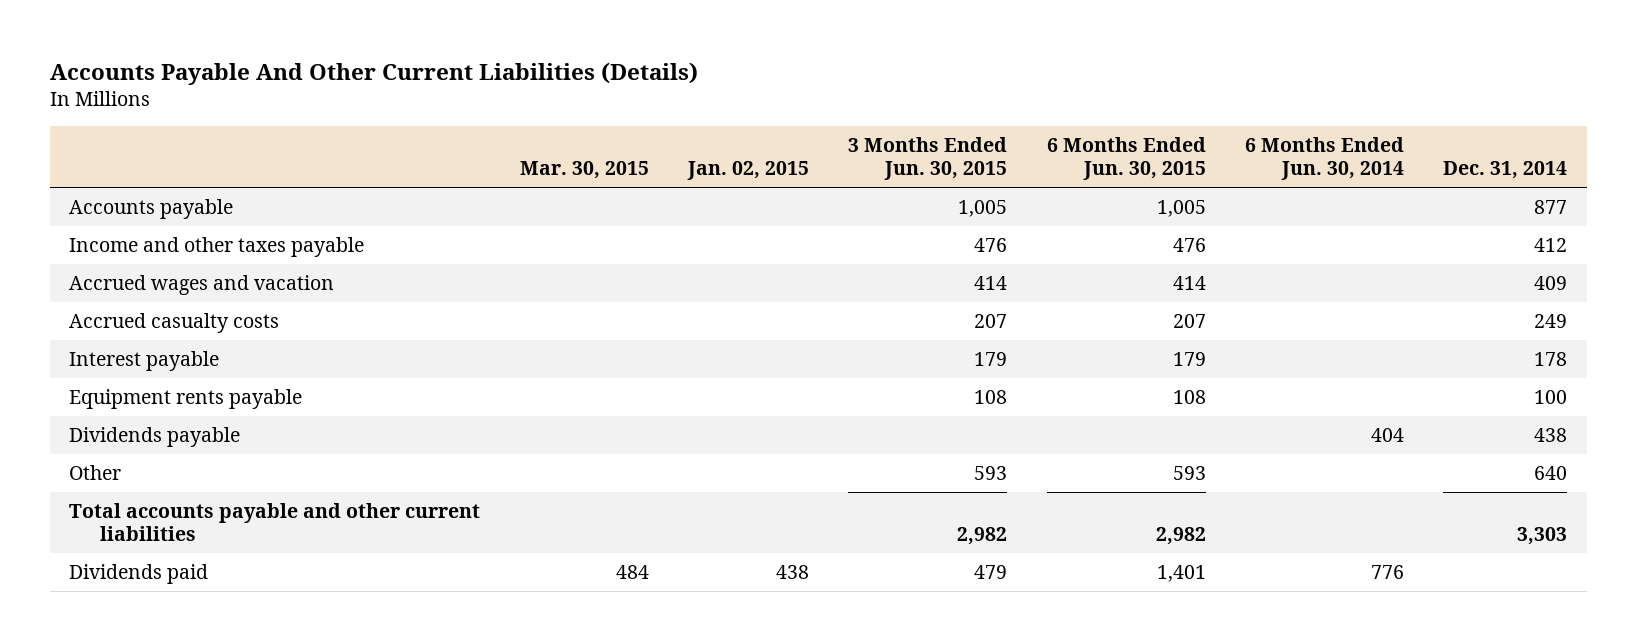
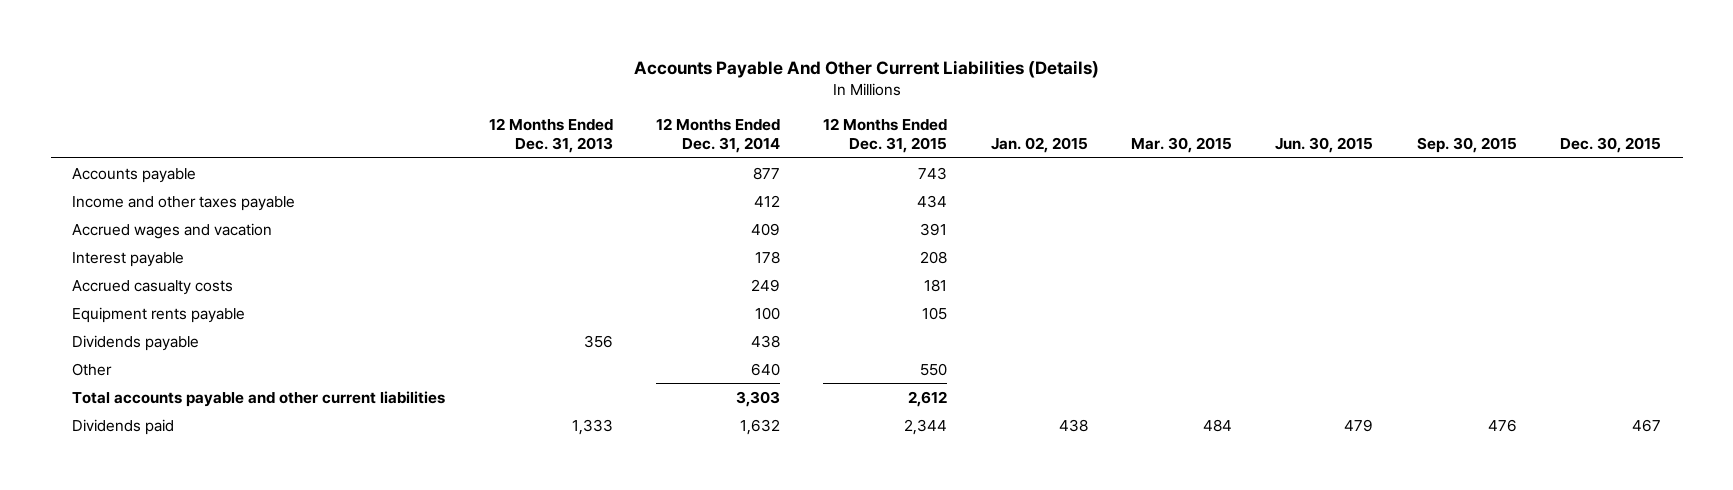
- | Mar. 30, 2015 | Jan. 02, 2015 | 3 Months Ended Jun. 30, 2015 | 6 Months Ended Jun. 30, 2015 | 6 Months Ended Jun. 30, 2014 | Dec. 31, 2014
+ | 12 Months Ended Dec. 31, 2013 | 12 Months Ended Dec. 31, 2014 | 12 Months Ended Dec. 31, 2015 | Jan. 02, 2015 | Mar. 30, 2015 | Jun. 30, 2015 | Sep. 30, 2015 | Dec. 30, 2015
moved down: Accrued casualty costs | | 249 | 181 | | | | |

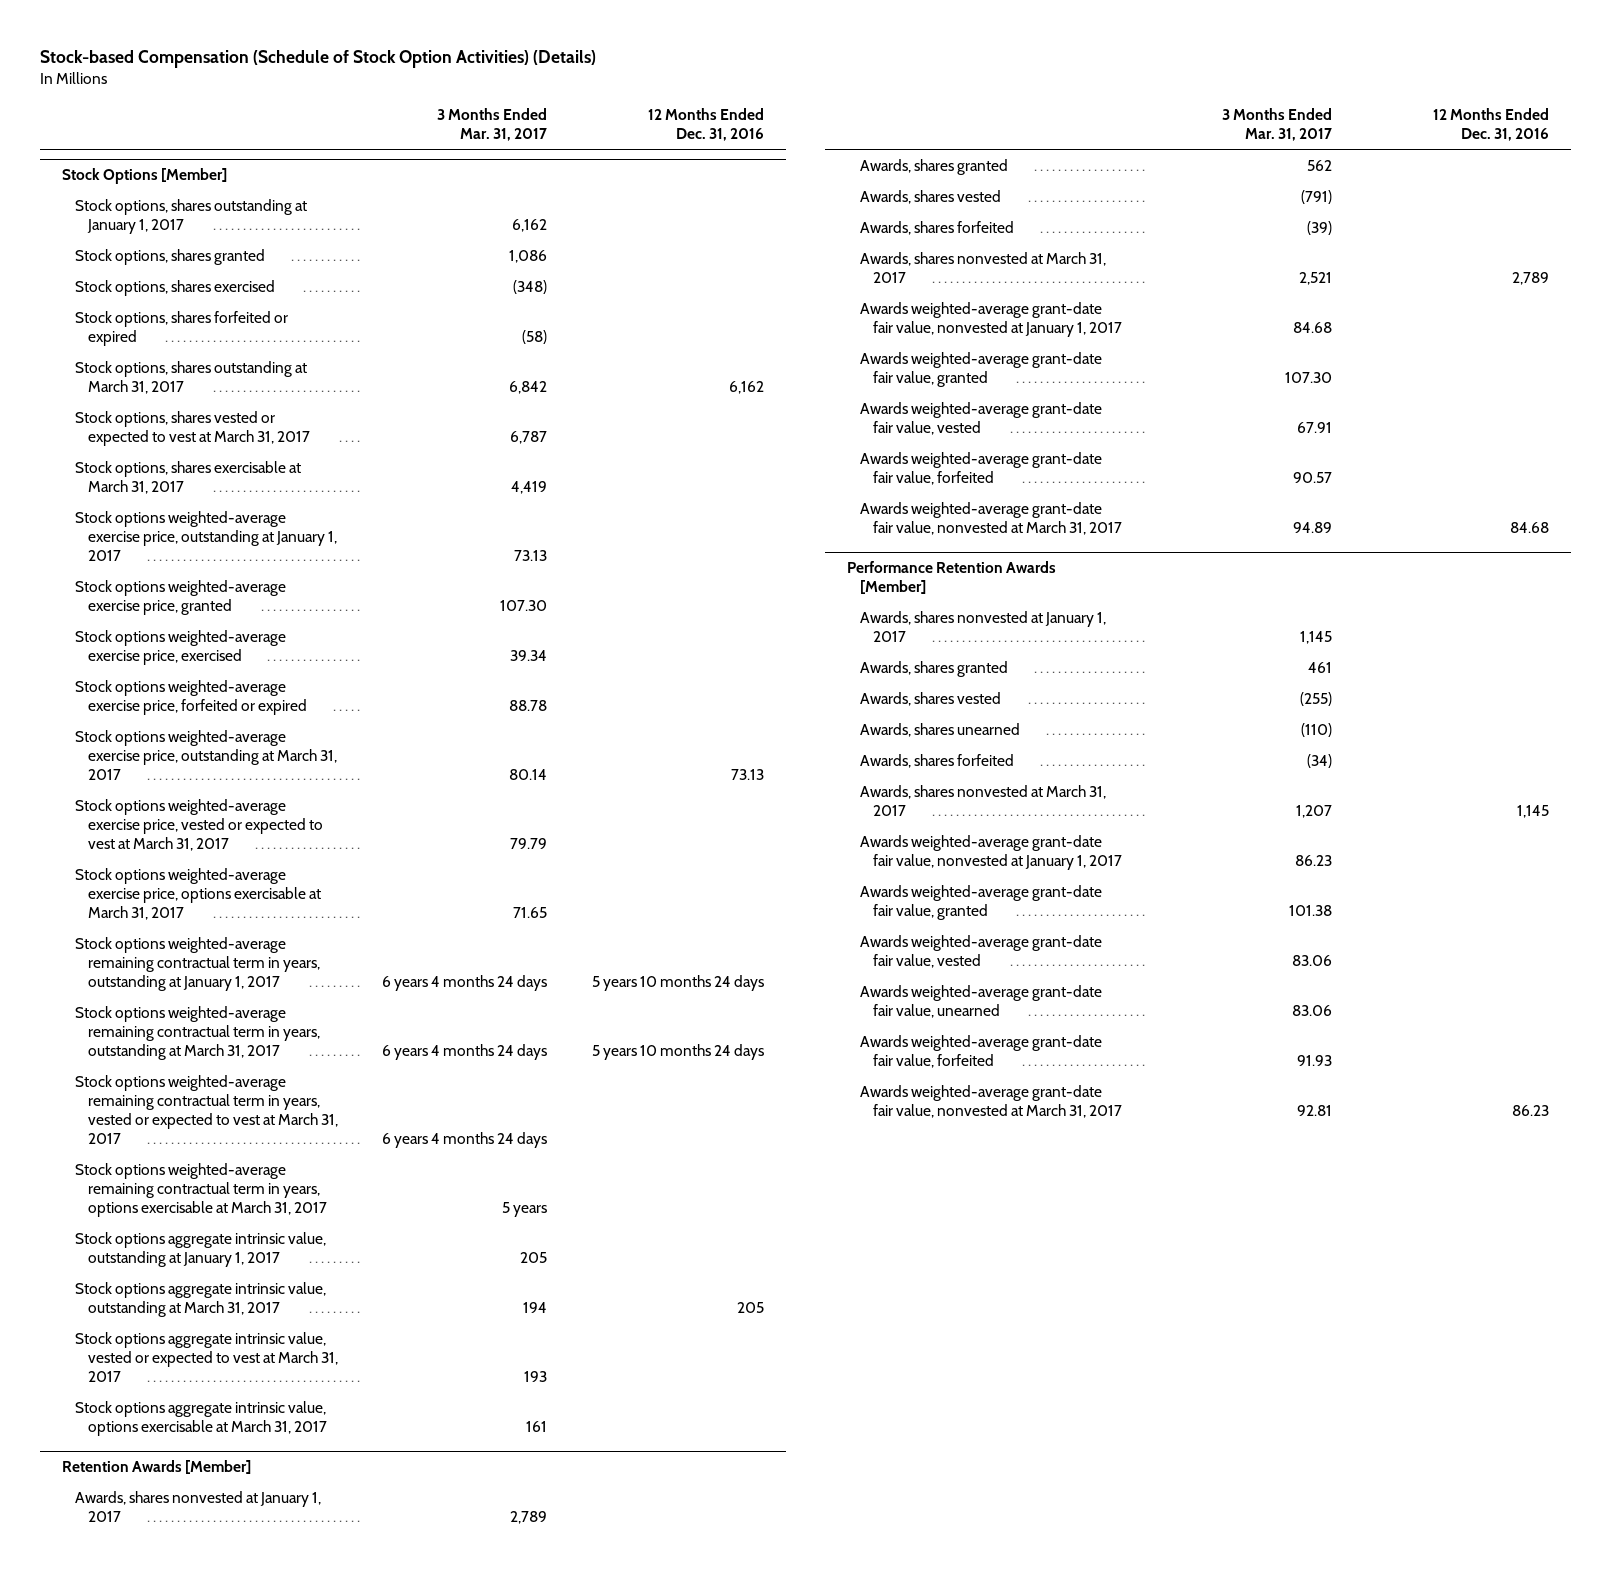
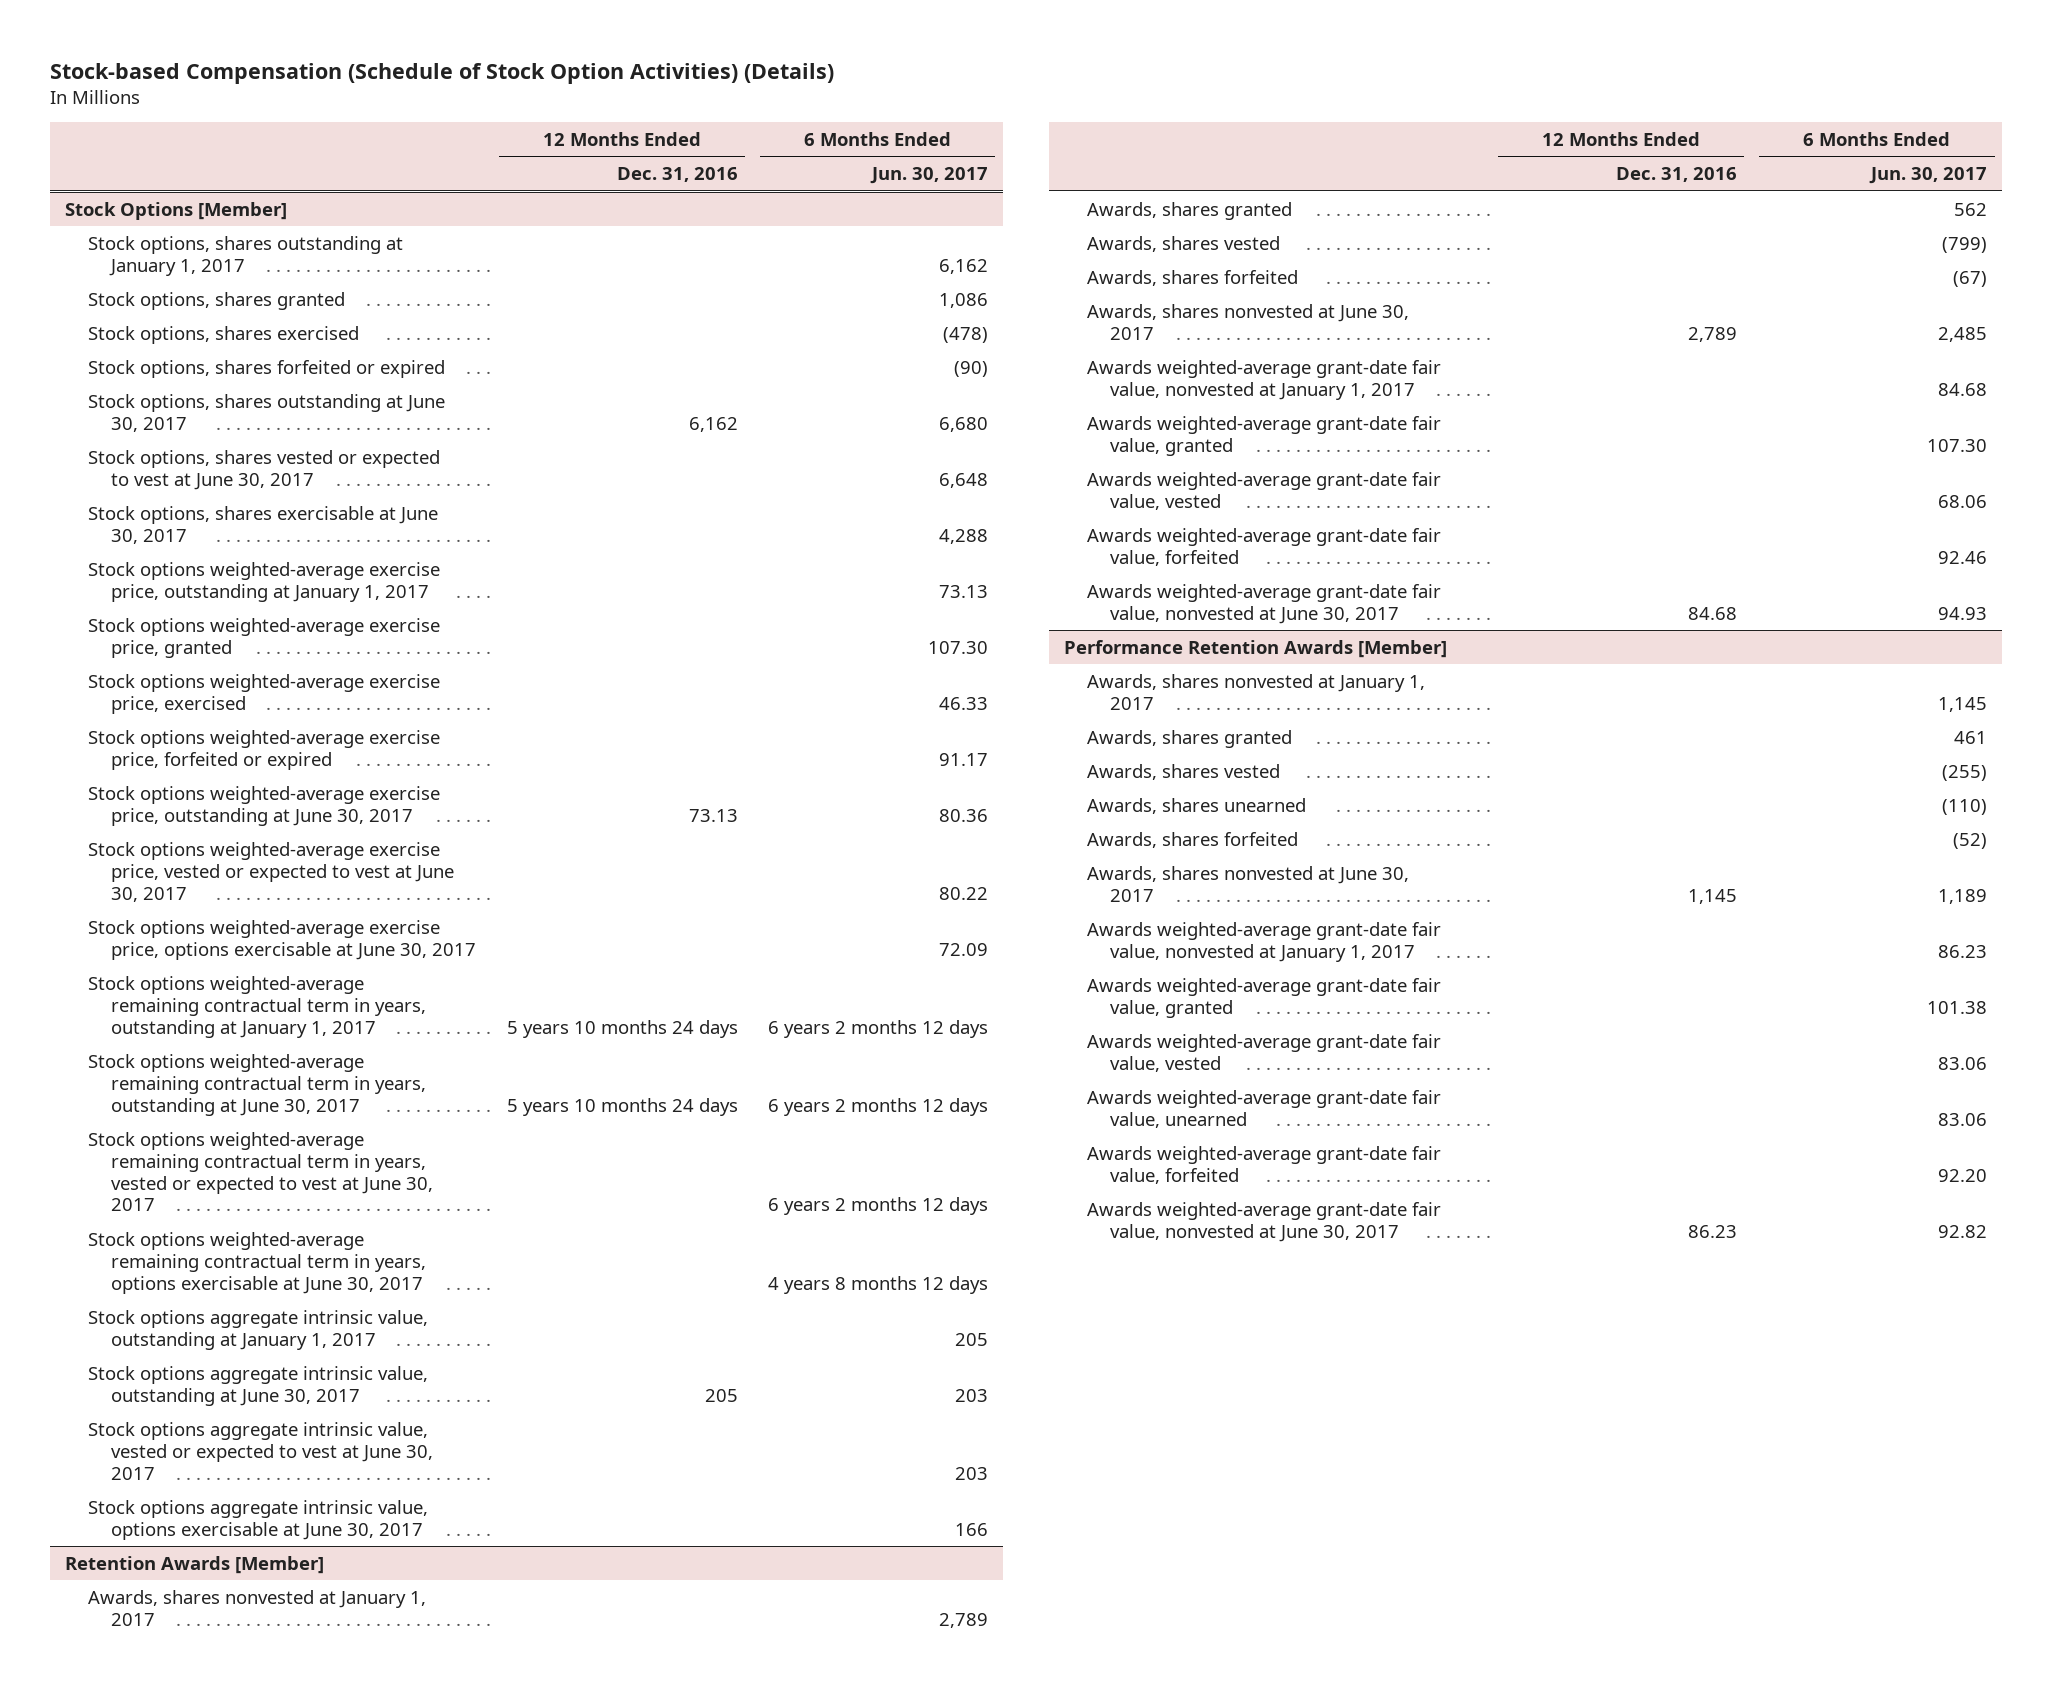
- | 3 Months Ended Mar. 31, 2017 | 12 Months Ended Dec. 31, 2016
+ | 12 Months Ended Dec. 31, 2016 | 6 Months Ended Jun. 30, 2017
@ Stock Options [Member]
- Stock options, shares outstanding at March 31, 2017 | 6,842 | 6,162
- Stock options, shares vested or expected to vest at March 31, 2017 | 6,787 |
- Stock options, shares exercisable at March 31, 2017 | 4,419 |
+ Stock options, shares outstanding at June 30, 2017 | 6,162 | 6,680
+ Stock options, shares vested or expected to vest at June 30, 2017 | | 6,648
+ Stock options, shares exercisable at June 30, 2017 | | 4,288
- Stock options weighted-average exercise price, outstanding at March 31, 2017 | 80.14 | 73.13
- Stock options weighted-average exercise price, vested or expected to vest at March 31, 2017 | 79.79 |
- Stock options weighted-average exercise price, options exercisable at March 31, 2017 | 71.65 |
+ Stock options weighted-average exercise price, outstanding at June 30, 2017 | 73.13 | 80.36
+ Stock options weighted-average exercise price, vested or expected to vest at June 30, 2017 | | 80.22
+ Stock options weighted-average exercise price, options exercisable at June 30, 2017 | | 72.09
- Stock options weighted-average remaining contractual term in years, outstanding at March 31, 2017 | 6 years 4 months 24 days | 5 years 10 months 24 days
- Stock options weighted-average remaining contractual term in years, vested or expected to vest at March 31, 2017 | 6 years 4 months 24 days |
- Stock options weighted-average remaining contractual term in years, options exercisable at March 31, 2017 | 5 years |
+ Stock options weighted-average remaining contractual term in years, outstanding at June 30, 2017 | 5 years 10 months 24 days | 6 years 2 months 12 days
+ Stock options weighted-average remaining contractual term in years, vested or expected to vest at June 30, 2017 | | 6 years 2 months 12 days
+ Stock options weighted-average remaining contractual term in years, options exercisable at June 30, 2017 | | 4 years 8 months 12 days
- Stock options aggregate intrinsic value, outstanding at March 31, 2017 | 194 | 205
- Stock options aggregate intrinsic value, vested or expected to vest at March 31, 2017 | 193 |
- Stock options aggregate intrinsic value, options exercisable at March 31, 2017 | 161 |
+ Stock options aggregate intrinsic value, outstanding at June 30, 2017 | 205 | 203
+ Stock options aggregate intrinsic value, vested or expected to vest at June 30, 2017 | | 203
+ Stock options aggregate intrinsic value, options exercisable at June 30, 2017 | | 166
@ Retention Awards [Member]
- Awards, shares nonvested at March 31, 2017 | 2,521 | 2,789
+ Awards, shares nonvested at June 30, 2017 | 2,789 | 2,485
- Awards weighted-average grant-date fair value, nonvested at March 31, 2017 | 94.89 | 84.68
+ Awards weighted-average grant-date fair value, nonvested at June 30, 2017 | 84.68 | 94.93
@ Performance Retention Awards [Member]
- Awards, shares nonvested at March 31, 2017 | 1,207 | 1,145
+ Awards, shares nonvested at June 30, 2017 | 1,145 | 1,189
- Awards weighted-average grant-date fair value, nonvested at March 31, 2017 | 92.81 | 86.23
+ Awards weighted-average grant-date fair value, nonvested at June 30, 2017 | 86.23 | 92.82

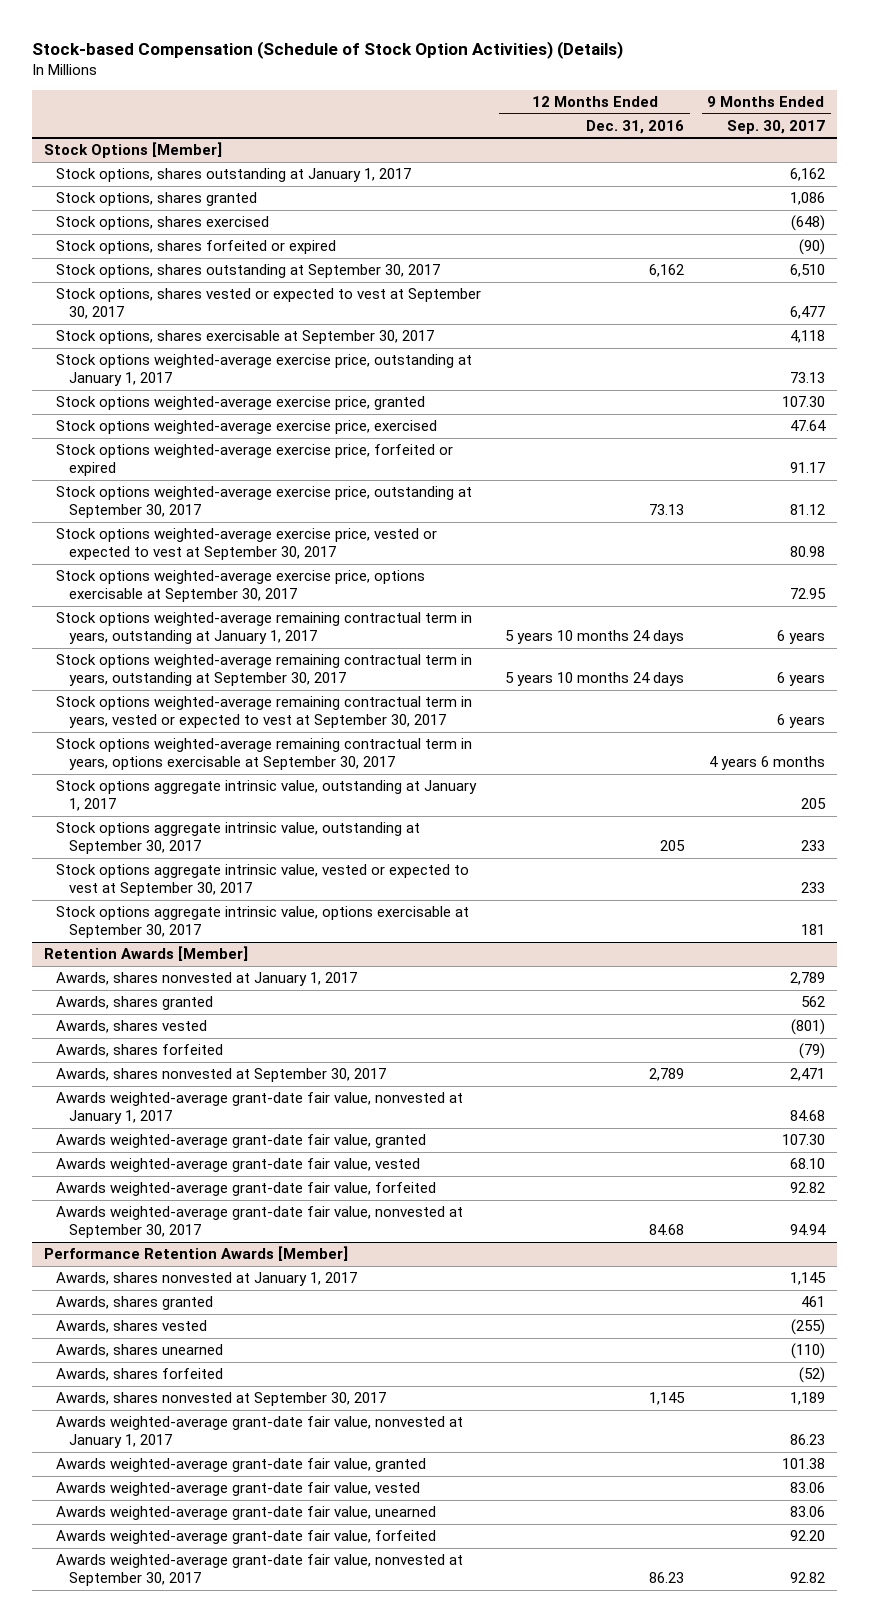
- | 12 Months Ended Dec. 31, 2016 | 6 Months Ended Jun. 30, 2017
+ | 12 Months Ended Dec. 31, 2016 | 9 Months Ended Sep. 30, 2017
@ Stock Options [Member]
- Stock options, shares outstanding at June 30, 2017 | 6,162 | 6,680
- Stock options, shares vested or expected to vest at June 30, 2017 | | 6,648
- Stock options, shares exercisable at June 30, 2017 | | 4,288
+ Stock options, shares outstanding at September 30, 2017 | 6,162 | 6,510
+ Stock options, shares vested or expected to vest at September 30, 2017 | | 6,477
+ Stock options, shares exercisable at September 30, 2017 | | 4,118
- Stock options weighted-average exercise price, outstanding at June 30, 2017 | 73.13 | 80.36
- Stock options weighted-average exercise price, vested or expected to vest at June 30, 2017 | | 80.22
- Stock options weighted-average exercise price, options exercisable at June 30, 2017 | | 72.09
+ Stock options weighted-average exercise price, outstanding at September 30, 2017 | 73.13 | 81.12
+ Stock options weighted-average exercise price, vested or expected to vest at September 30, 2017 | | 80.98
+ Stock options weighted-average exercise price, options exercisable at September 30, 2017 | | 72.95
- Stock options weighted-average remaining contractual term in years, outstanding at June 30, 2017 | 5 years 10 months 24 days | 6 years 2 months 12 days
- Stock options weighted-average remaining contractual term in years, vested or expected to vest at June 30, 2017 | | 6 years 2 months 12 days
- Stock options weighted-average remaining contractual term in years, options exercisable at June 30, 2017 | | 4 years 8 months 12 days
+ Stock options weighted-average remaining contractual term in years, outstanding at September 30, 2017 | 5 years 10 months 24 days | 6 years
+ Stock options weighted-average remaining contractual term in years, vested or expected to vest at September 30, 2017 | | 6 years
+ Stock options weighted-average remaining contractual term in years, options exercisable at September 30, 2017 | | 4 years 6 months
- Stock options aggregate intrinsic value, outstanding at June 30, 2017 | 205 | 203
- Stock options aggregate intrinsic value, vested or expected to vest at June 30, 2017 | | 203
- Stock options aggregate intrinsic value, options exercisable at June 30, 2017 | | 166
+ Stock options aggregate intrinsic value, outstanding at September 30, 2017 | 205 | 233
+ Stock options aggregate intrinsic value, vested or expected to vest at September 30, 2017 | | 233
+ Stock options aggregate intrinsic value, options exercisable at September 30, 2017 | | 181
@ Retention Awards [Member]
- Awards, shares nonvested at June 30, 2017 | 2,789 | 2,485
+ Awards, shares nonvested at September 30, 2017 | 2,789 | 2,471
- Awards weighted-average grant-date fair value, nonvested at June 30, 2017 | 84.68 | 94.93
+ Awards weighted-average grant-date fair value, nonvested at September 30, 2017 | 84.68 | 94.94
@ Performance Retention Awards [Member]
- Awards, shares nonvested at June 30, 2017 | 1,145 | 1,189
+ Awards, shares nonvested at September 30, 2017 | 1,145 | 1,189
- Awards weighted-average grant-date fair value, nonvested at June 30, 2017 | 86.23 | 92.82
+ Awards weighted-average grant-date fair value, nonvested at September 30, 2017 | 86.23 | 92.82

